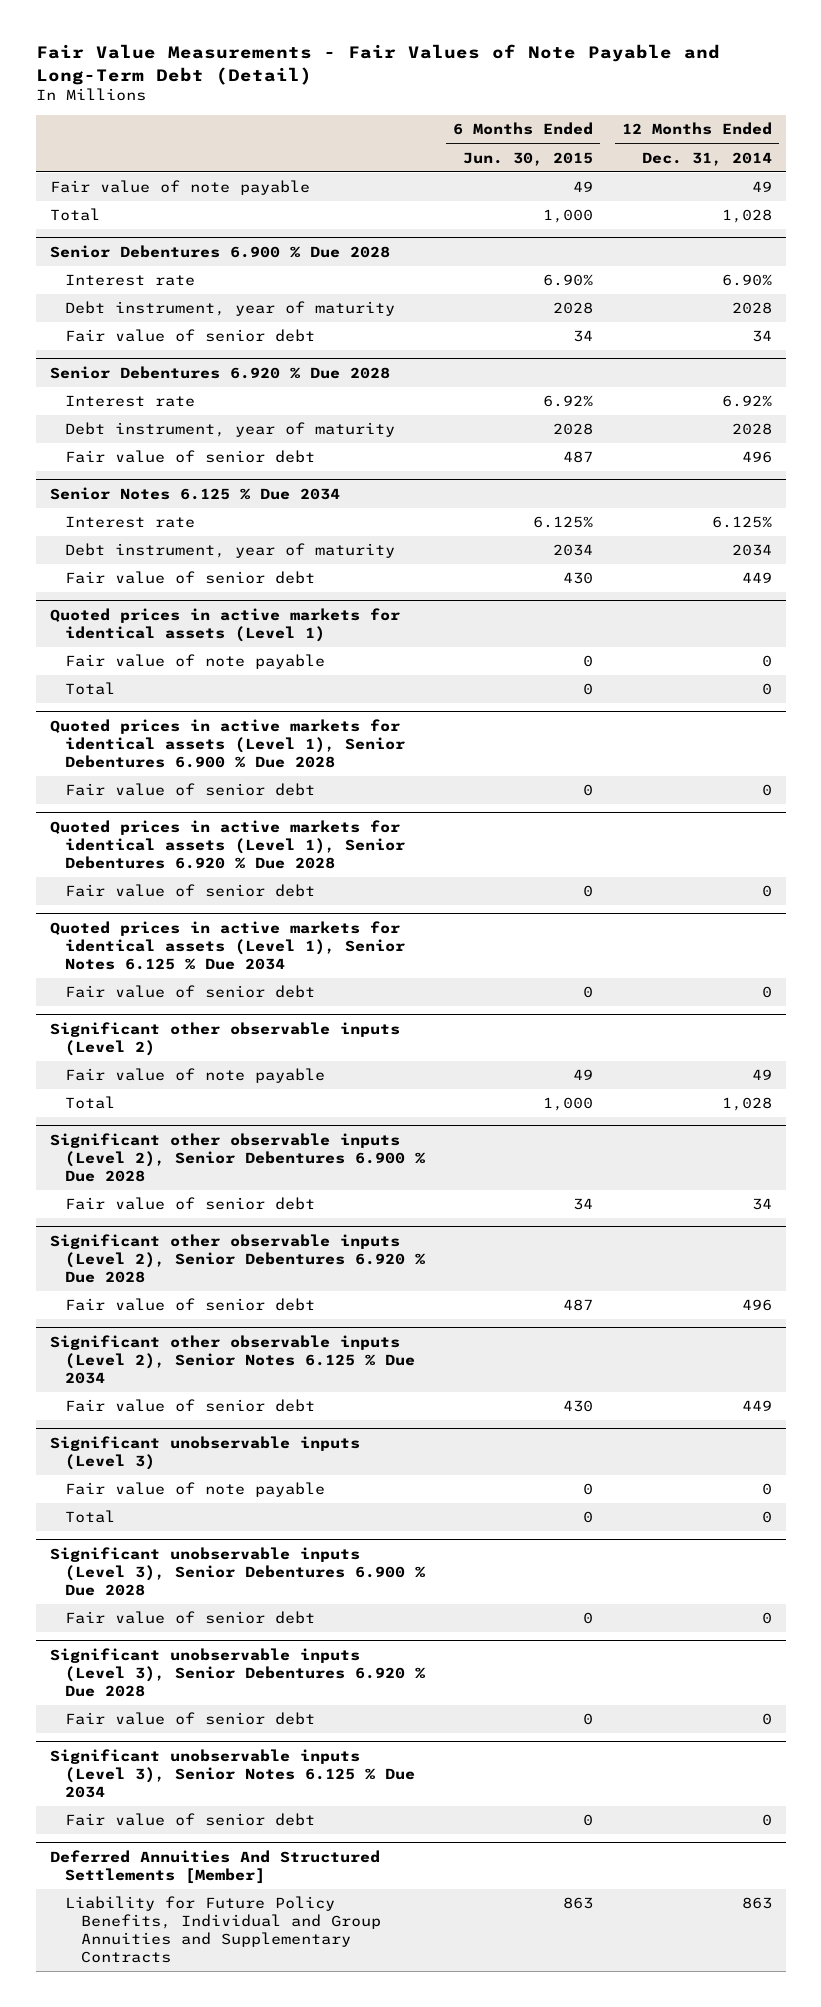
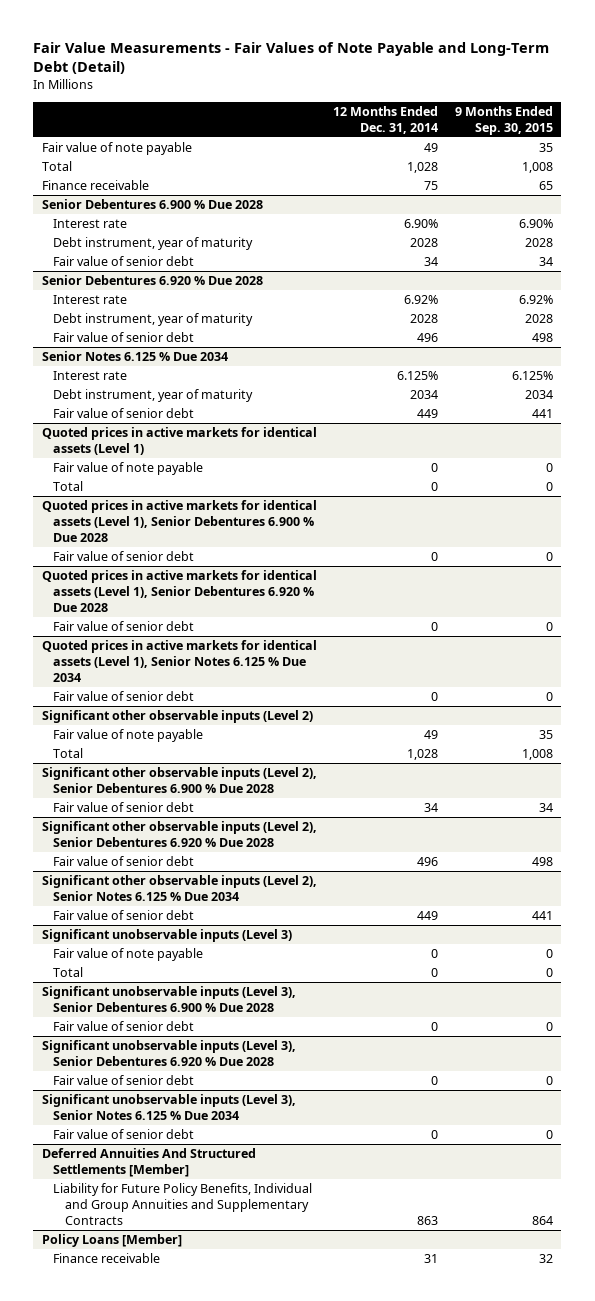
- | 6 Months Ended Jun. 30, 2015 | 12 Months Ended Dec. 31, 2014
+ | 12 Months Ended Dec. 31, 2014 | 9 Months Ended Sep. 30, 2015
+ Finance receivable | 75 | 65
+ Policy Loans [Member]
+ Finance receivable | 31 | 32

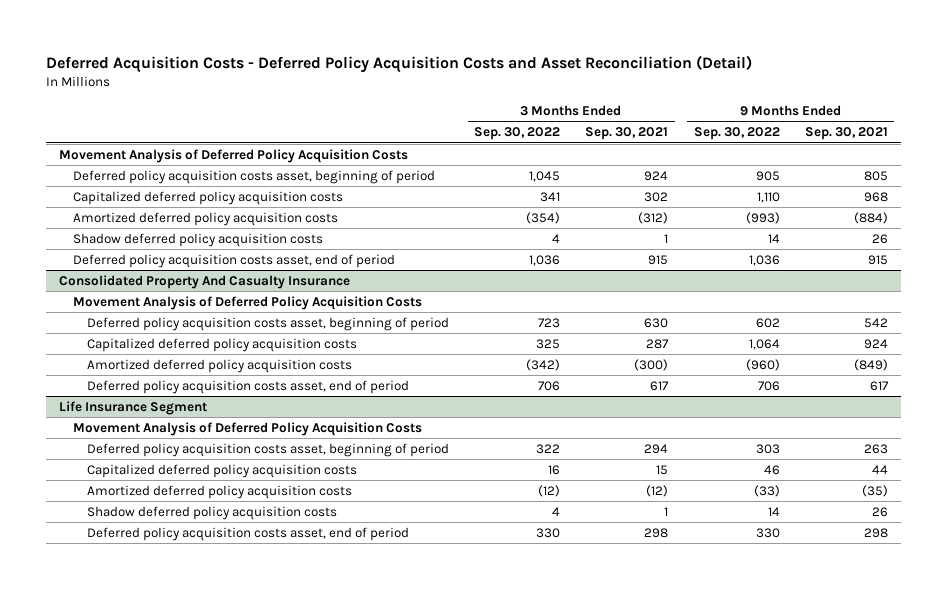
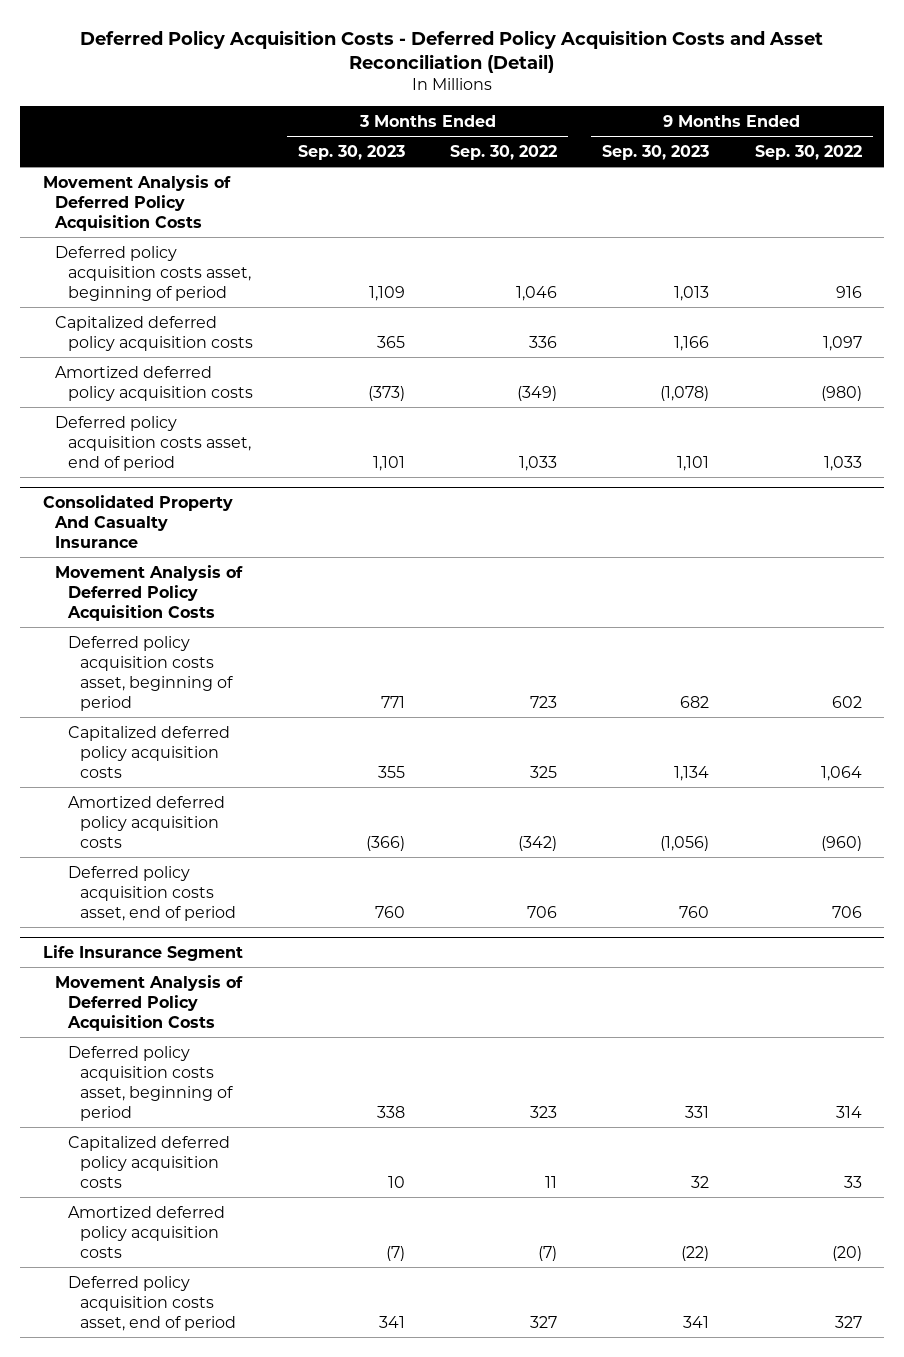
- Deferred Acquisition Costs - Deferred Policy Acquisition Costs and Asset Reconciliation (Detail)
+ Deferred Policy Acquisition Costs - Deferred Policy Acquisition Costs and Asset Reconciliation (Detail)
- | 3 Months Ended Sep. 30, 2022 | 3 Months Ended Sep. 30, 2021 | 9 Months Ended Sep. 30, 2022 | 9 Months Ended Sep. 30, 2021
+ | 3 Months Ended Sep. 30, 2023 | 3 Months Ended Sep. 30, 2022 | 9 Months Ended Sep. 30, 2023 | 9 Months Ended Sep. 30, 2022
- Deferred policy acquisition costs asset, beginning of period | 1,045 | 924 | 905 | 805
- Capitalized deferred policy acquisition costs | 341 | 302 | 1,110 | 968
- Amortized deferred policy acquisition costs | (354) | (312) | (993) | (884)
- Shadow deferred policy acquisition costs | 4 | 1 | 14 | 26
- Deferred policy acquisition costs asset, end of period | 1,036 | 915 | 1,036 | 915
+ Deferred policy acquisition costs asset, beginning of period | 1,109 | 1,046 | 1,013 | 916
+ Capitalized deferred policy acquisition costs | 365 | 336 | 1,166 | 1,097
+ Amortized deferred policy acquisition costs | (373) | (349) | (1,078) | (980)
+ Deferred policy acquisition costs asset, end of period | 1,101 | 1,033 | 1,101 | 1,033
@ Life Insurance Segment
- Deferred policy acquisition costs asset, beginning of period | 322 | 294 | 303 | 263
- Capitalized deferred policy acquisition costs | 16 | 15 | 46 | 44
- Amortized deferred policy acquisition costs | (12) | (12) | (33) | (35)
- Shadow deferred policy acquisition costs | 4 | 1 | 14 | 26
- Deferred policy acquisition costs asset, end of period | 330 | 298 | 330 | 298
+ Deferred policy acquisition costs asset, beginning of period | 338 | 323 | 331 | 314
+ Capitalized deferred policy acquisition costs | 10 | 11 | 32 | 33
+ Amortized deferred policy acquisition costs | (7) | (7) | (22) | (20)
+ Deferred policy acquisition costs asset, end of period | 341 | 327 | 341 | 327

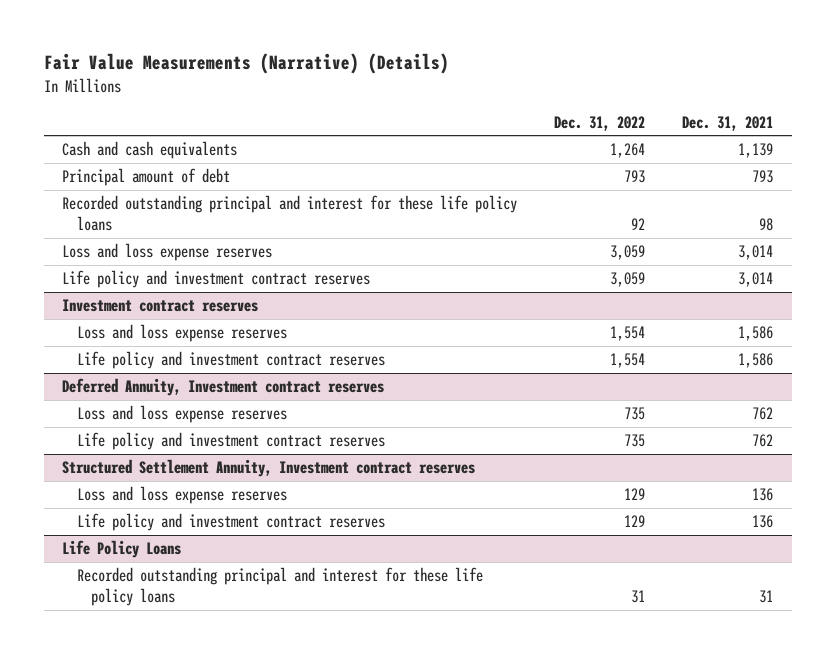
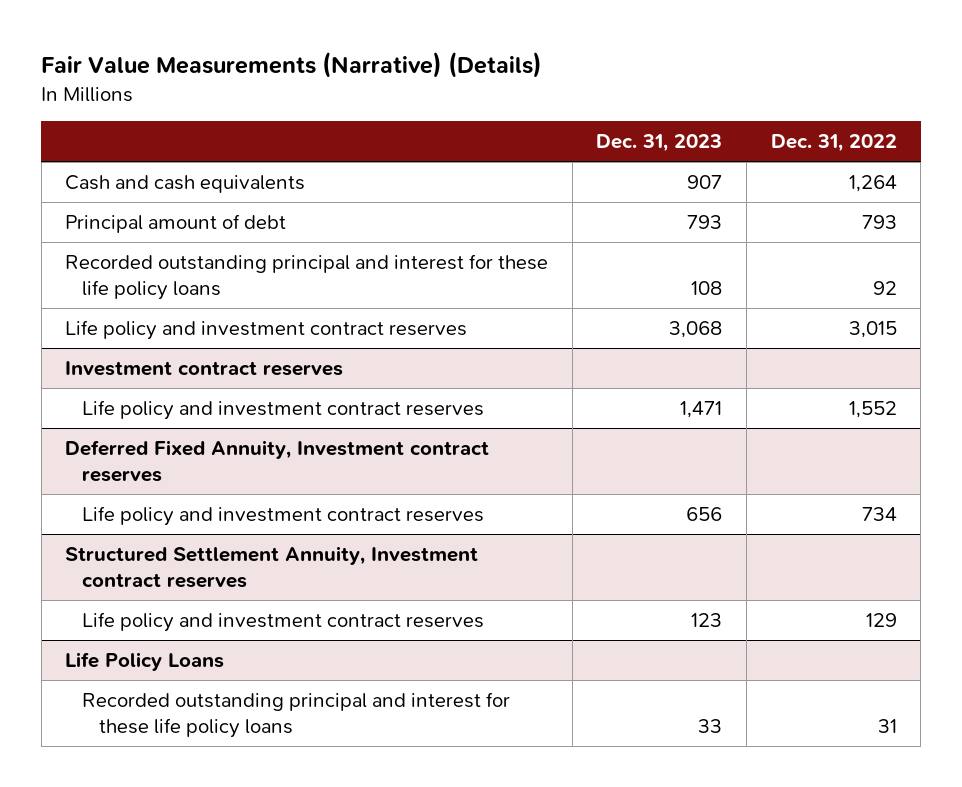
- | Dec. 31, 2022 | Dec. 31, 2021
+ | Dec. 31, 2023 | Dec. 31, 2022
- Loss and loss expense reserves | 3,059 | 3,014
- Life policy and investment contract reserves | 3,059 | 3,014
+ Life policy and investment contract reserves | 3,068 | 3,015
@ Investment contract reserves
- Loss and loss expense reserves | 1,554 | 1,586
- Life policy and investment contract reserves | 1,554 | 1,586
- Deferred Annuity, Investment contract reserves
- Loss and loss expense reserves | 735 | 762
- Life policy and investment contract reserves | 735 | 762
@ Investment contract reserves
+ Life policy and investment contract reserves | 1,471 | 1,552
+ Deferred Fixed Annuity, Investment contract reserves
+ Life policy and investment contract reserves | 656 | 734
@ Structured Settlement Annuity, Investment contract reserves
- Loss and loss expense reserves | 129 | 136

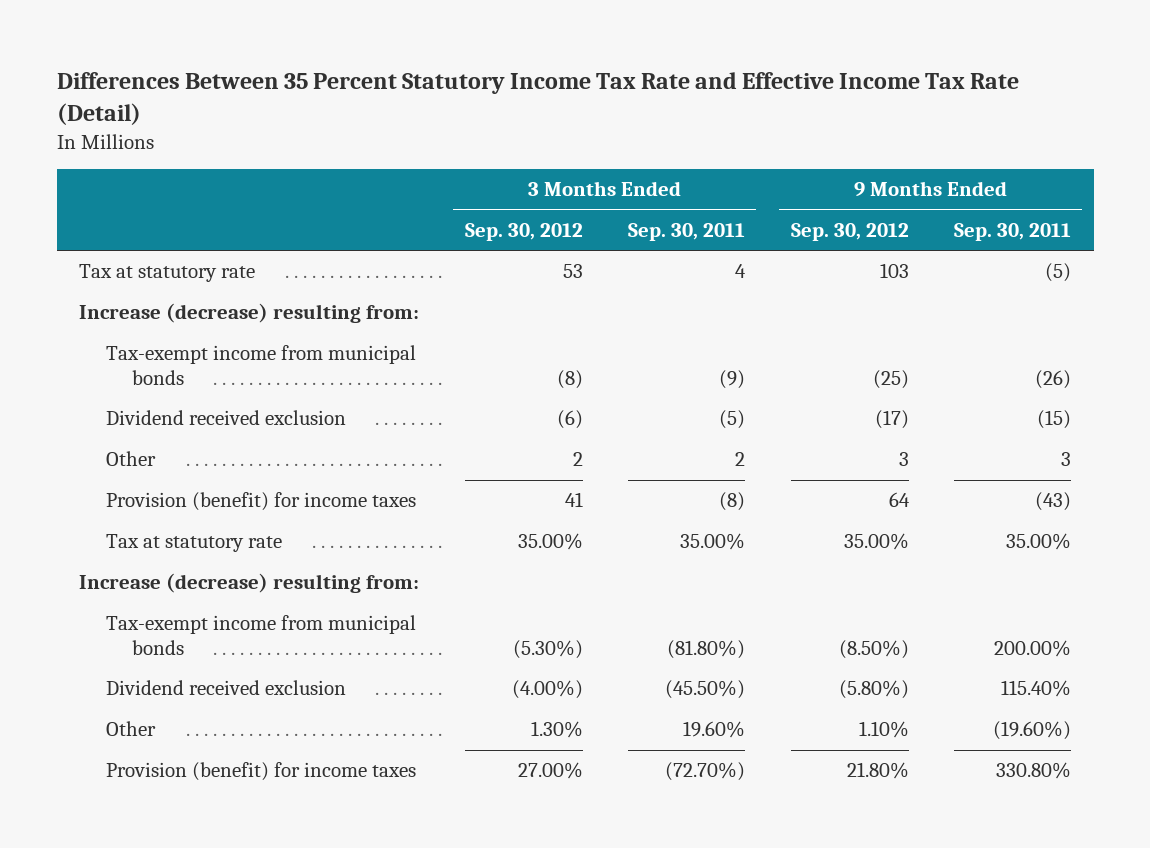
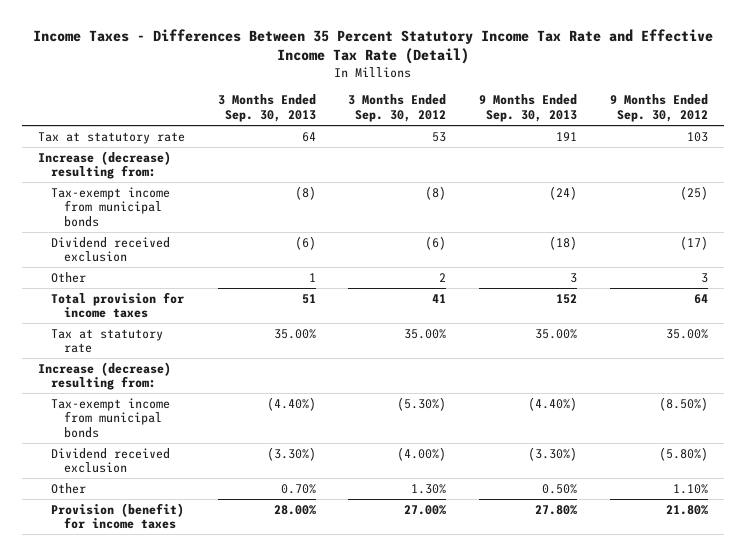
- Differences Between 35 Percent Statutory Income Tax Rate and Effective Income Tax Rate (Detail)
+ Income Taxes - Differences Between 35 Percent Statutory Income Tax Rate and Effective Income Tax Rate (Detail)
- | 3 Months Ended Sep. 30, 2012 | 3 Months Ended Sep. 30, 2011 | 9 Months Ended Sep. 30, 2012 | 9 Months Ended Sep. 30, 2011
+ | 3 Months Ended Sep. 30, 2013 | 3 Months Ended Sep. 30, 2012 | 9 Months Ended Sep. 30, 2013 | 9 Months Ended Sep. 30, 2012
- Provision (benefit) for income taxes | 41 | (8) | 64 | (43)
+ Total provision for income taxes | 51 | 41 | 152 | 64

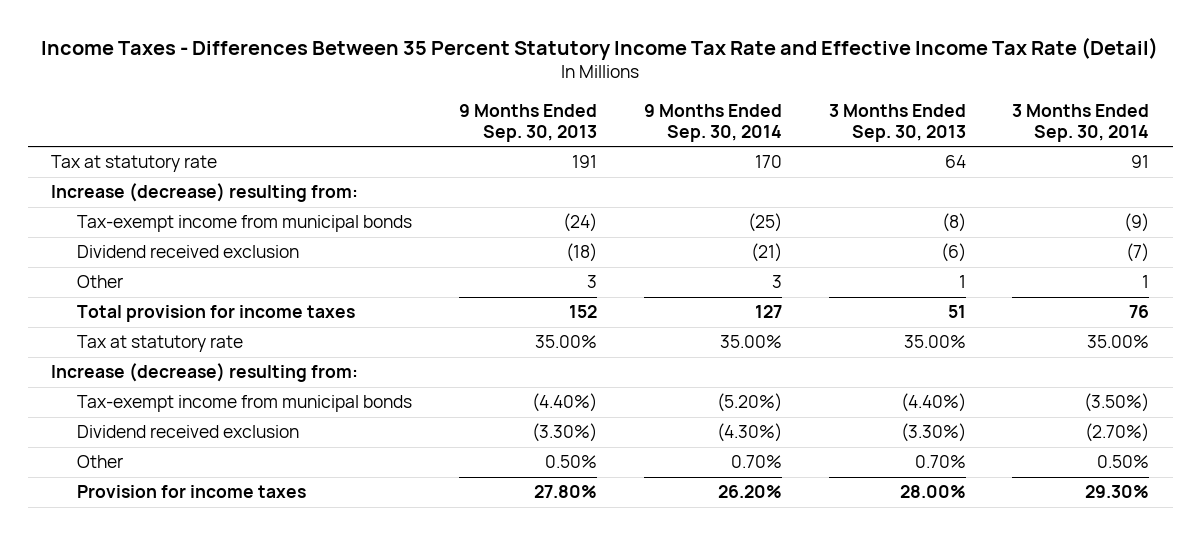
- | 3 Months Ended Sep. 30, 2013 | 3 Months Ended Sep. 30, 2012 | 9 Months Ended Sep. 30, 2013 | 9 Months Ended Sep. 30, 2012
+ | 9 Months Ended Sep. 30, 2013 | 9 Months Ended Sep. 30, 2014 | 3 Months Ended Sep. 30, 2013 | 3 Months Ended Sep. 30, 2014
- Provision (benefit) for income taxes | 28.00% | 27.00% | 27.80% | 21.80%
+ Provision for income taxes | 27.80% | 26.20% | 28.00% | 29.30%

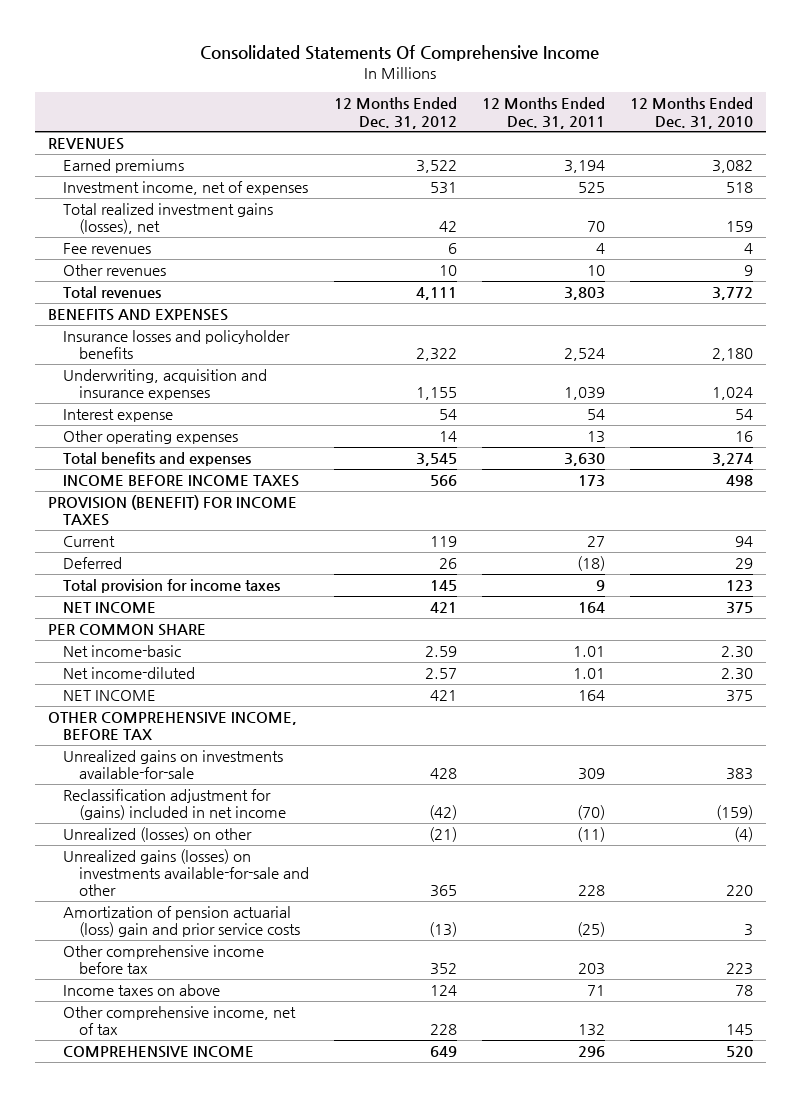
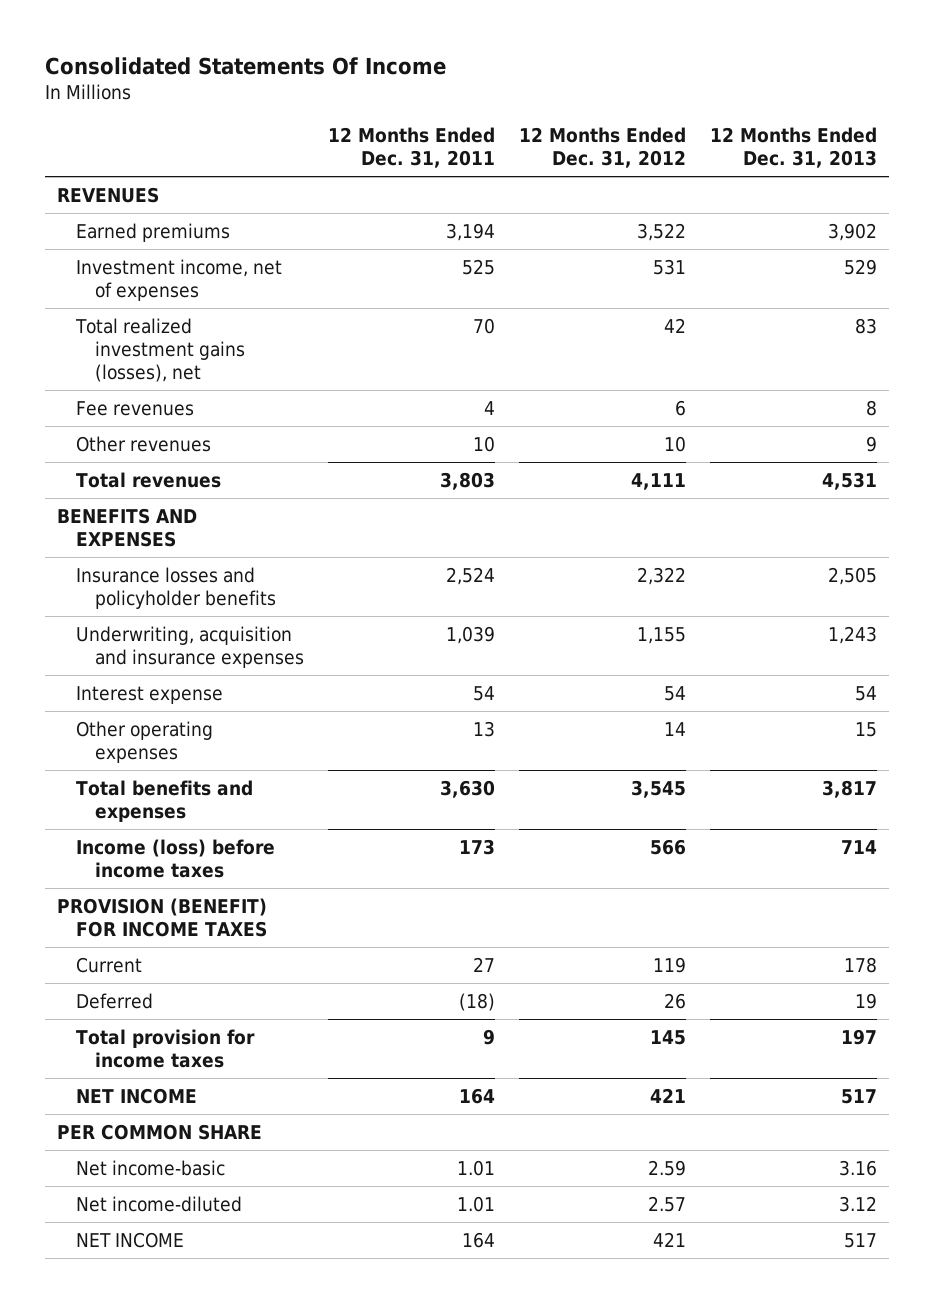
- Consolidated Statements Of Comprehensive Income
+ Consolidated Statements Of Income
- | 12 Months Ended Dec. 31, 2012 | 12 Months Ended Dec. 31, 2011 | 12 Months Ended Dec. 31, 2010
+ | 12 Months Ended Dec. 31, 2011 | 12 Months Ended Dec. 31, 2012 | 12 Months Ended Dec. 31, 2013
- INCOME BEFORE INCOME TAXES | 566 | 173 | 498
+ Income (loss) before income taxes | 173 | 566 | 714
- OTHER COMPREHENSIVE INCOME, BEFORE TAX
- Unrealized gains on investments available-for-sale | 428 | 309 | 383
- Reclassification adjustment for (gains) included in net income | (42) | (70) | (159)
- Unrealized (losses) on other | (21) | (11) | (4)
- Unrealized gains (losses) on investments available-for-sale and other | 365 | 228 | 220
- Amortization of pension actuarial (loss) gain and prior service costs | (13) | (25) | 3
- Other comprehensive income before tax | 352 | 203 | 223
- Income taxes on above | 124 | 71 | 78
- Other comprehensive income, net of tax | 228 | 132 | 145
- COMPREHENSIVE INCOME | 649 | 296 | 520

